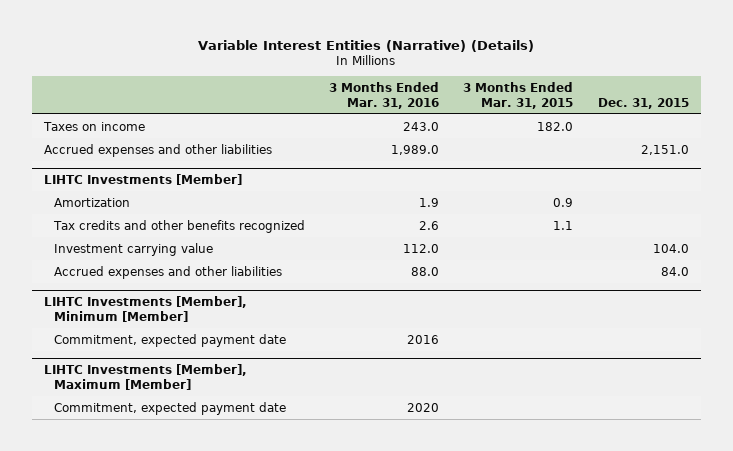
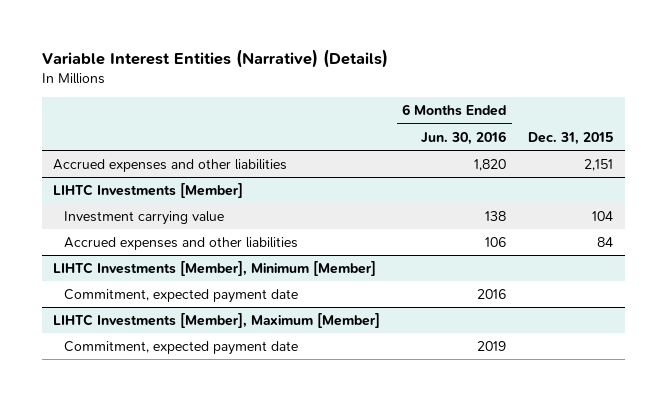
- | 3 Months Ended Mar. 31, 2016 | 3 Months Ended Mar. 31, 2015 | Dec. 31, 2015
+ | 6 Months Ended Jun. 30, 2016 | Dec. 31, 2015
- Taxes on income | 243.0 | 182.0 |
- Accrued expenses and other liabilities | 1,989.0 | | 2,151.0
+ Accrued expenses and other liabilities | 1,820 | 2,151
@ LIHTC Investments [Member]
- Amortization | 1.9 | 0.9 |
- Tax credits and other benefits recognized | 2.6 | 1.1 |
- Investment carrying value | 112.0 | | 104.0
- Accrued expenses and other liabilities | 88.0 | | 84.0
+ Investment carrying value | 138 | 104
+ Accrued expenses and other liabilities | 106 | 84

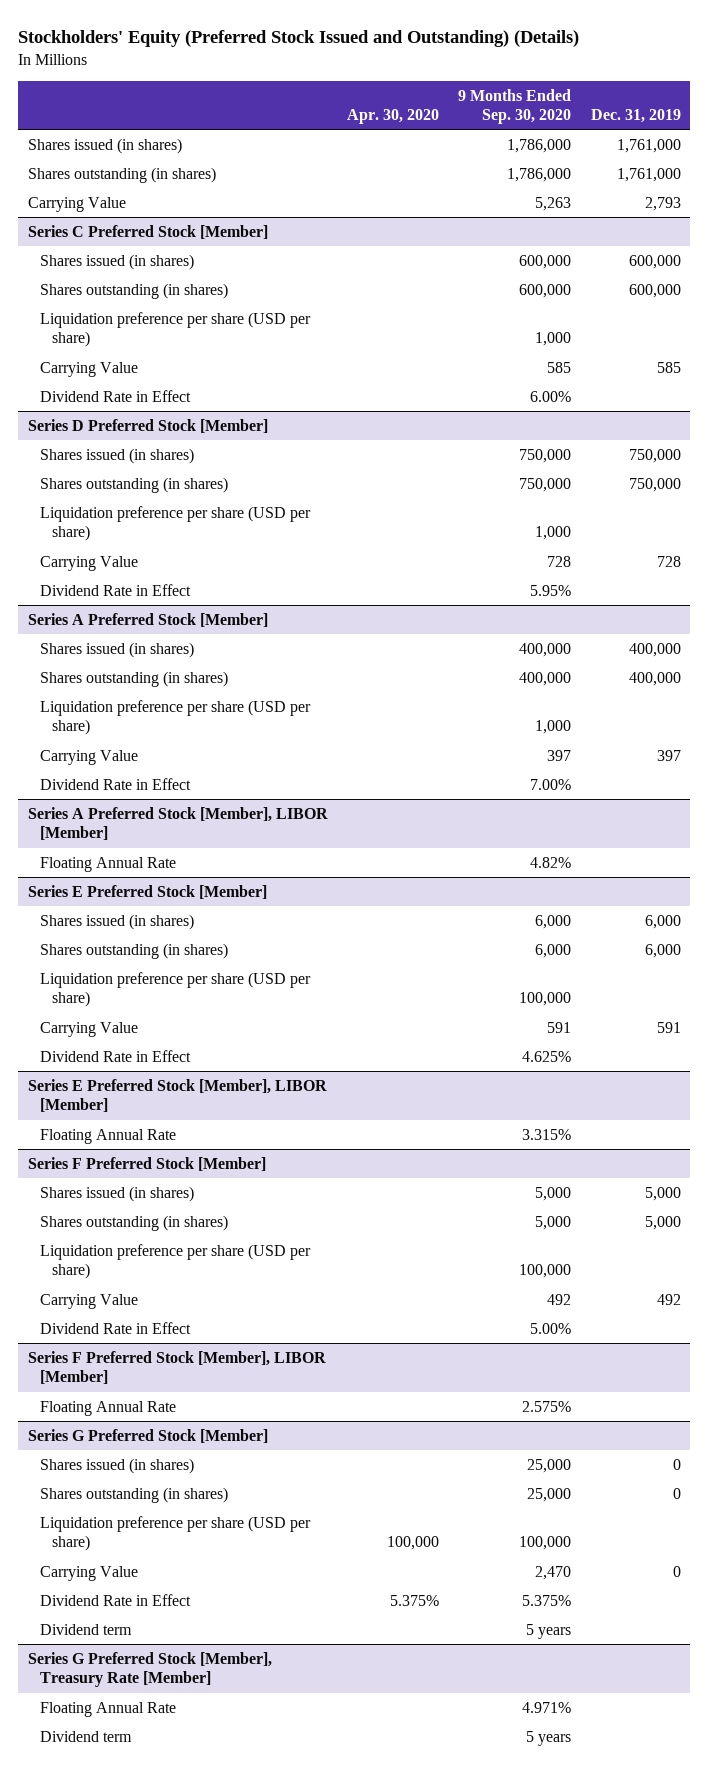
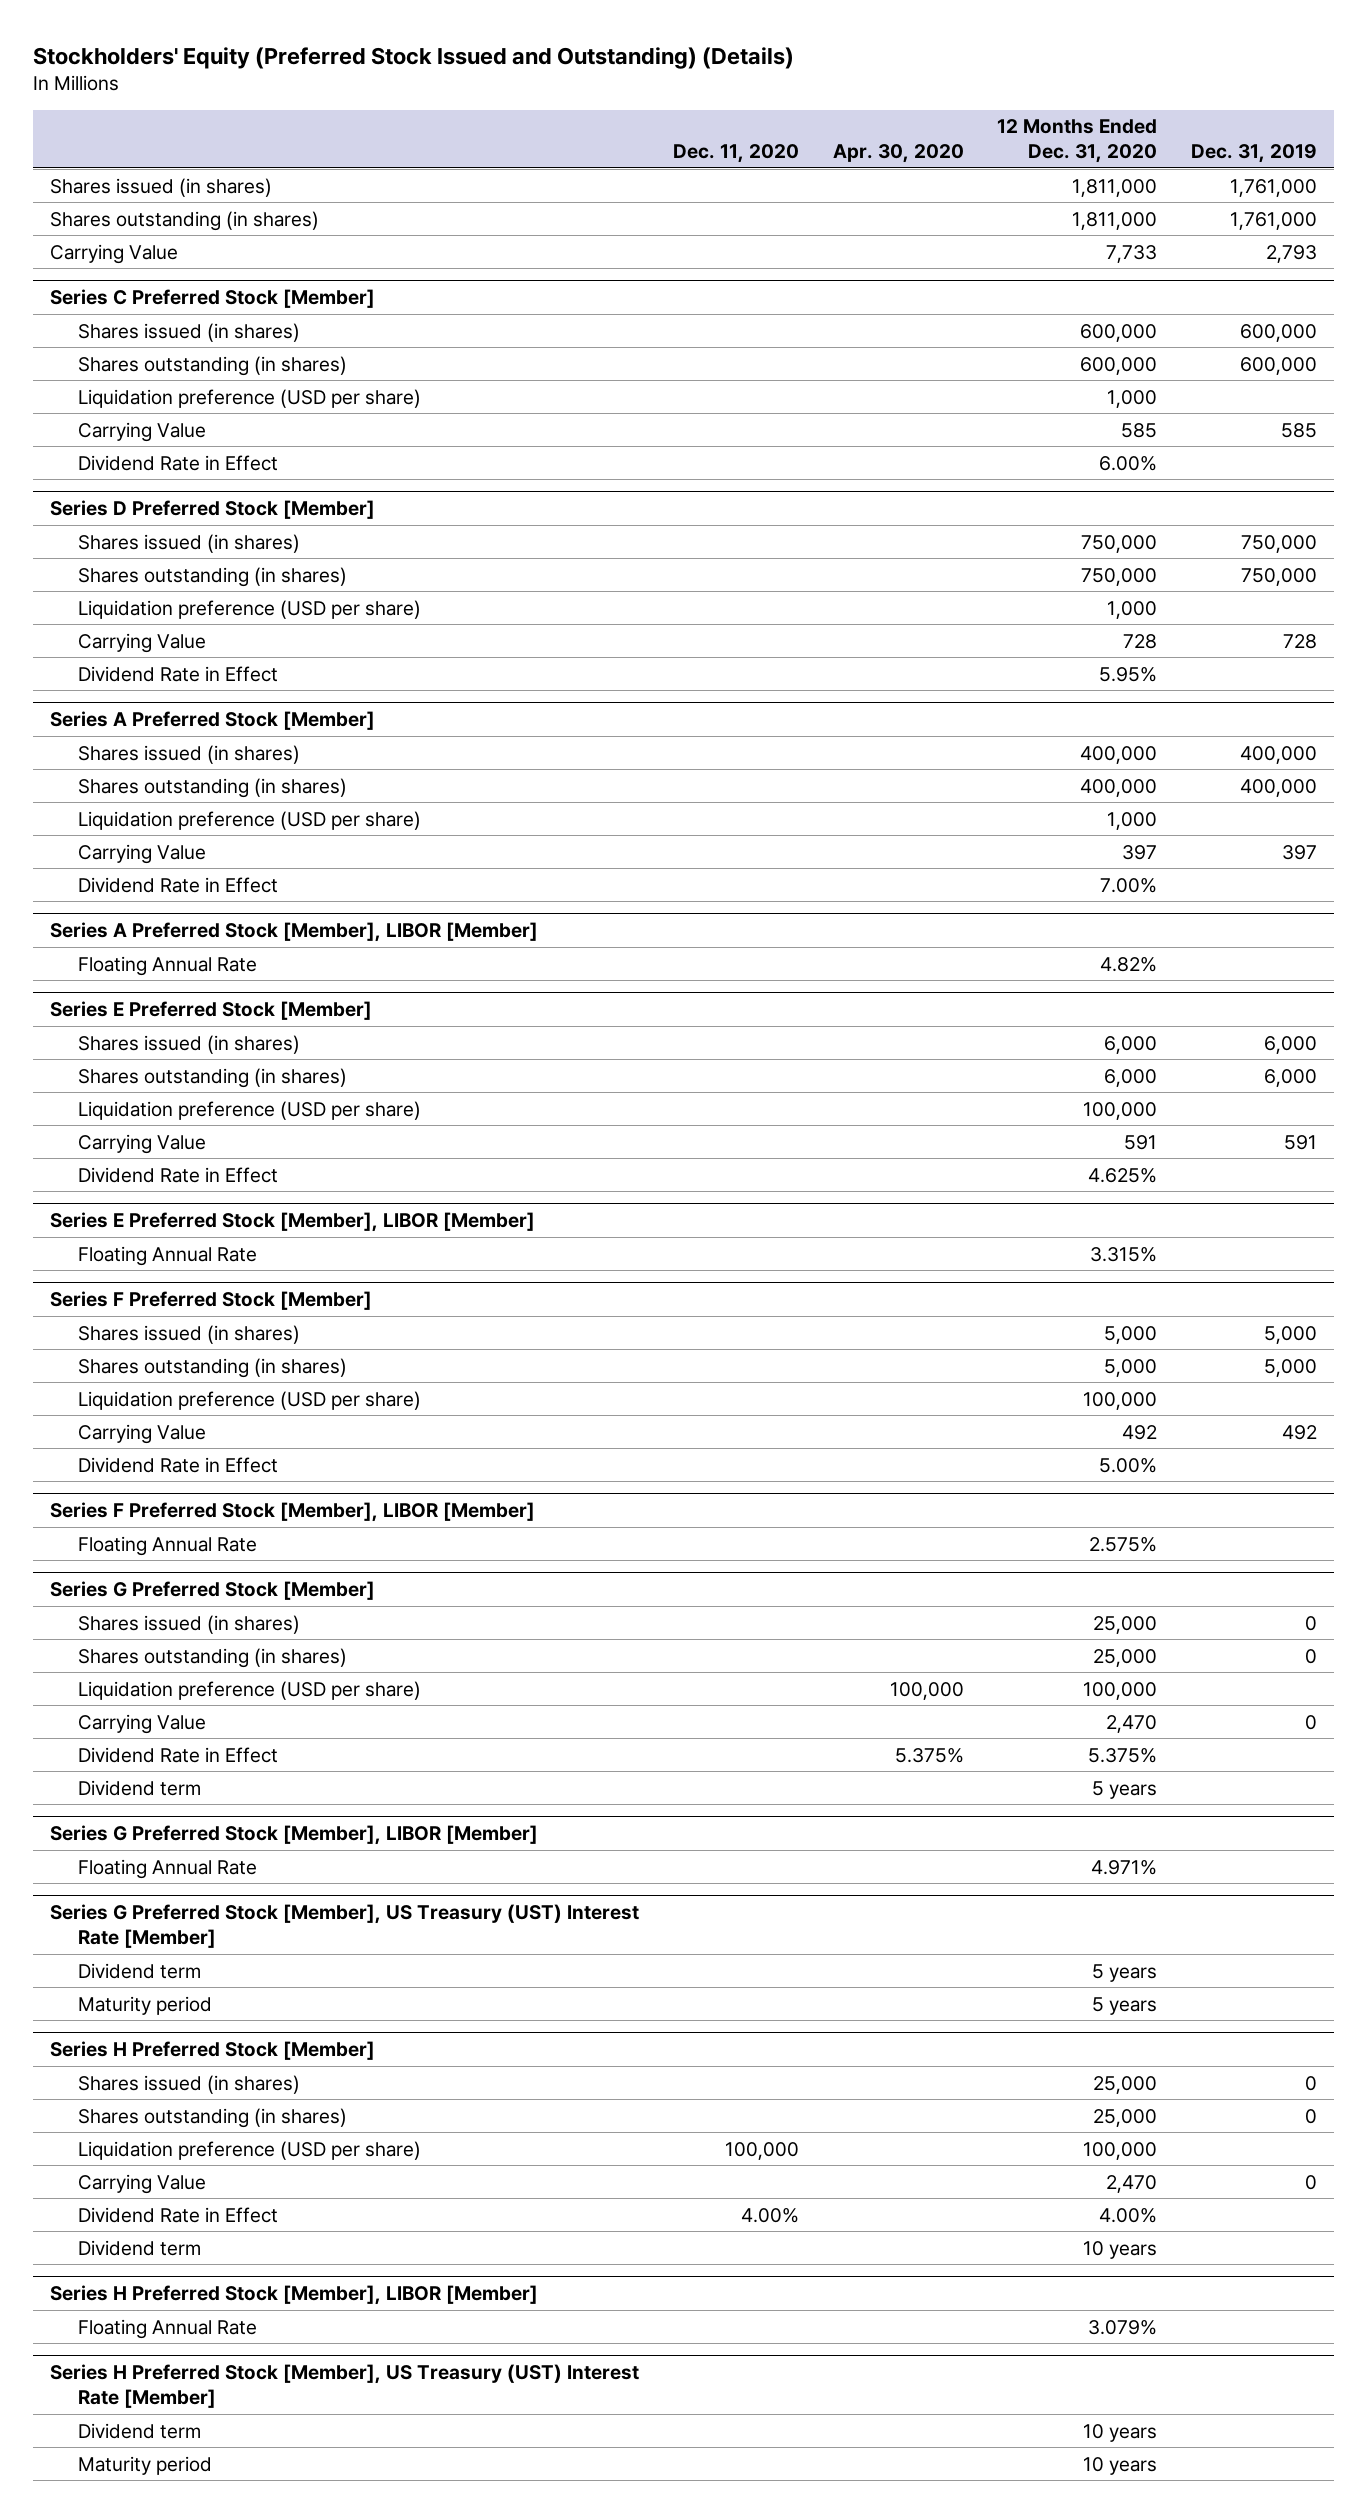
- | Apr. 30, 2020 | 9 Months Ended Sep. 30, 2020 | Dec. 31, 2019
+ | Dec. 11, 2020 | Apr. 30, 2020 | 12 Months Ended Dec. 31, 2020 | Dec. 31, 2019
@ Series C Preferred Stock [Member]
- Liquidation preference per share (USD per share) | | 1,000 |
+ Liquidation preference (USD per share) | | | 1,000 |
@ Series D Preferred Stock [Member]
- Liquidation preference per share (USD per share) | | 1,000 |
+ Liquidation preference (USD per share) | | | 1,000 |
@ Series A Preferred Stock [Member]
- Liquidation preference per share (USD per share) | | 1,000 |
+ Liquidation preference (USD per share) | | | 1,000 |
@ Series E Preferred Stock [Member]
- Liquidation preference per share (USD per share) | | 100,000 |
+ Liquidation preference (USD per share) | | | 100,000 |
@ Series F Preferred Stock [Member]
- Liquidation preference per share (USD per share) | | 100,000 |
+ Liquidation preference (USD per share) | | | 100,000 |
@ Series G Preferred Stock [Member]
- Liquidation preference per share (USD per share) | 100,000 | 100,000 |
+ Liquidation preference (USD per share) | | 100,000 | 100,000 |
- Series G Preferred Stock [Member], Treasury Rate [Member]
- Floating Annual Rate | | 4.971% |
+ Series G Preferred Stock [Member], LIBOR [Member]
+ Floating Annual Rate | | | 4.971% |
+ Series G Preferred Stock [Member], US Treasury (UST) Interest Rate [Member]
+ Maturity period | | | 5 years |
+ Series H Preferred Stock [Member]
+ Shares issued (in shares) | | | 25,000 | 0
+ Shares outstanding (in shares) | | | 25,000 | 0
+ Liquidation preference (USD per share) | 100,000 | | 100,000 |
+ Carrying Value | | | 2,470 | 0
+ Dividend Rate in Effect | 4.00% | | 4.00% |
+ Dividend term | | | 10 years |
+ Series H Preferred Stock [Member], LIBOR [Member]
+ Floating Annual Rate | | | 3.079% |
+ Series H Preferred Stock [Member], US Treasury (UST) Interest Rate [Member]
+ Dividend term | | | 10 years |
+ Maturity period | | | 10 years |

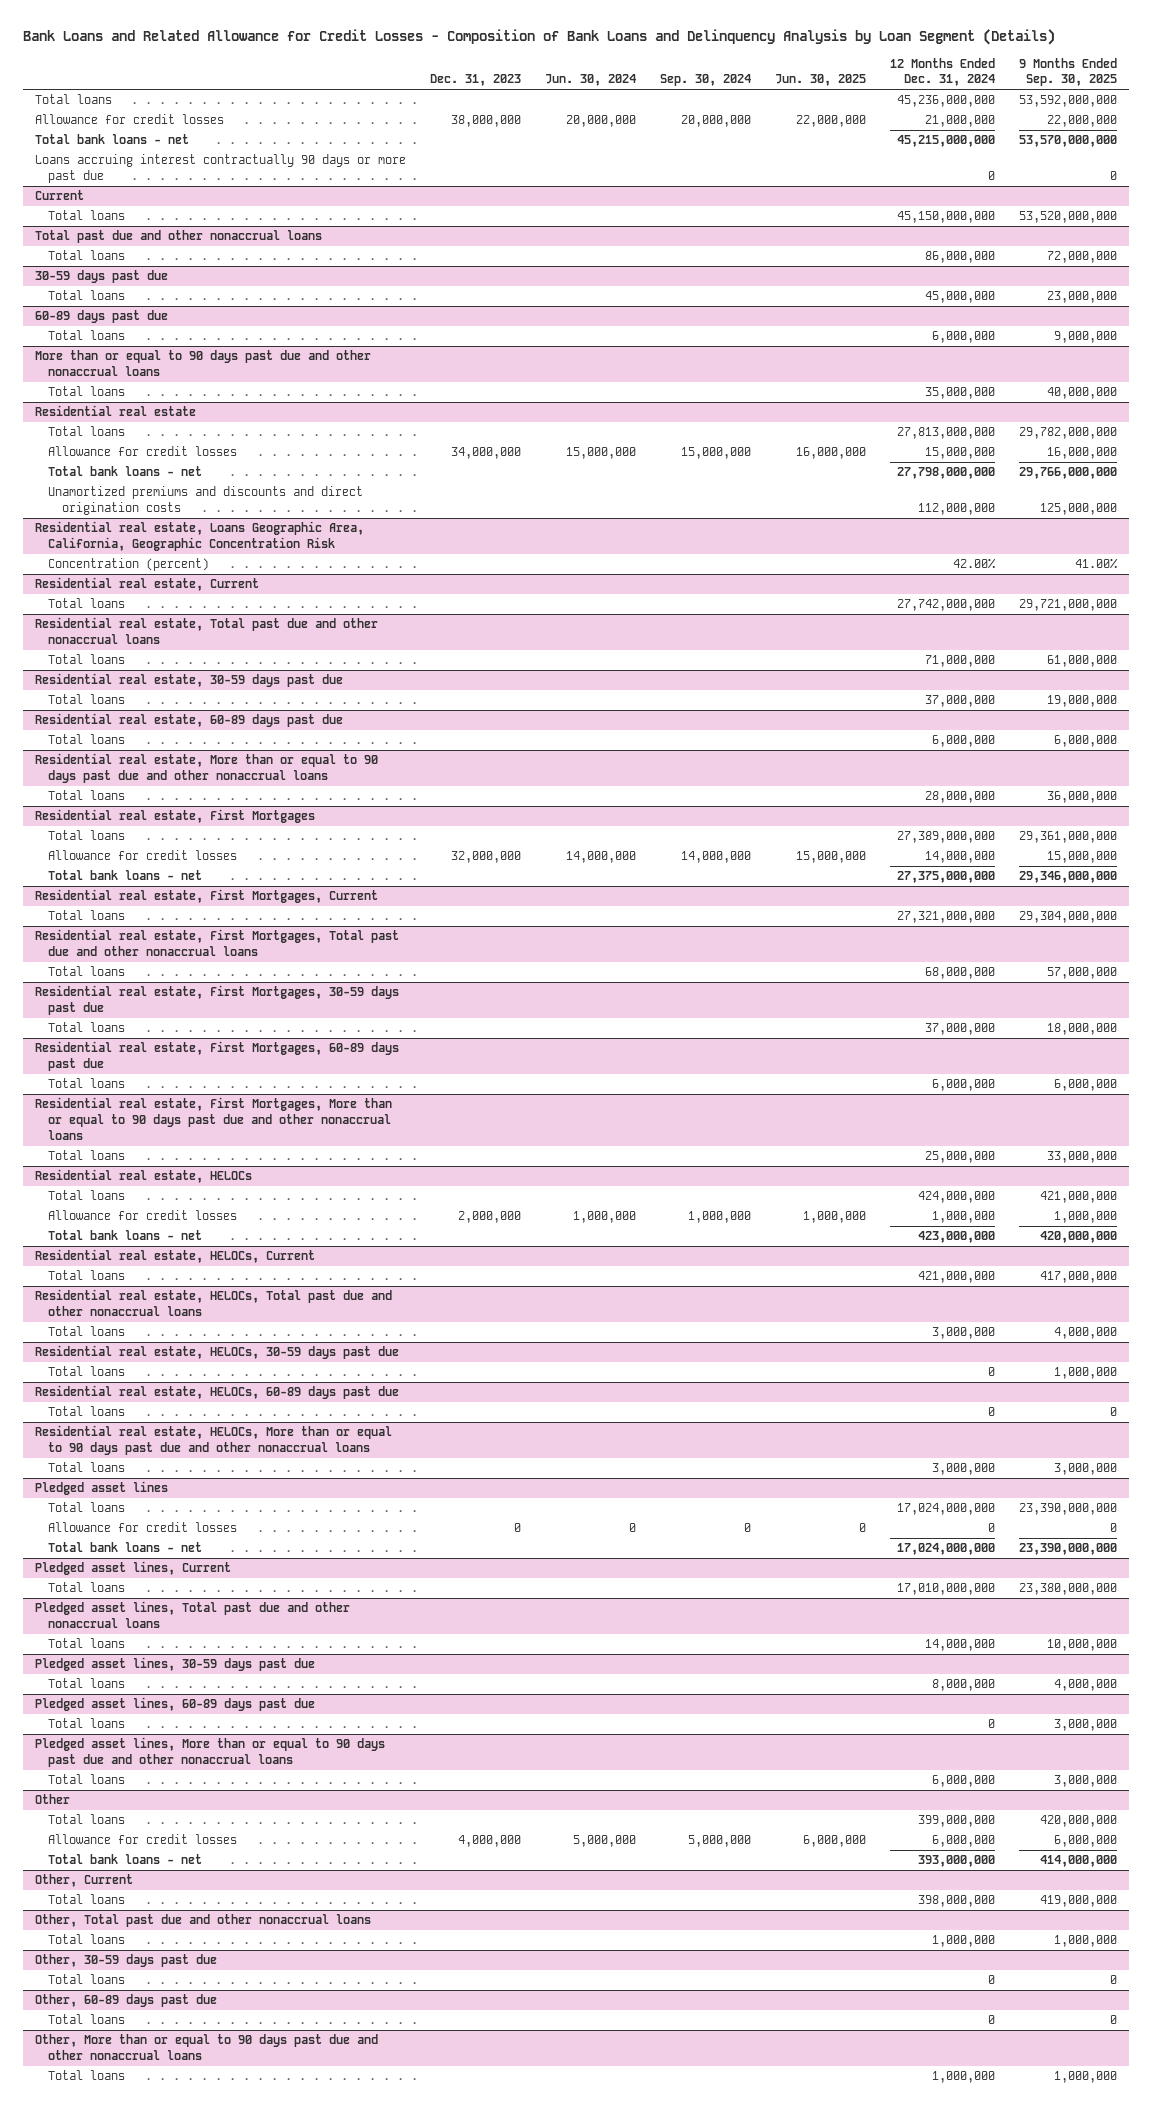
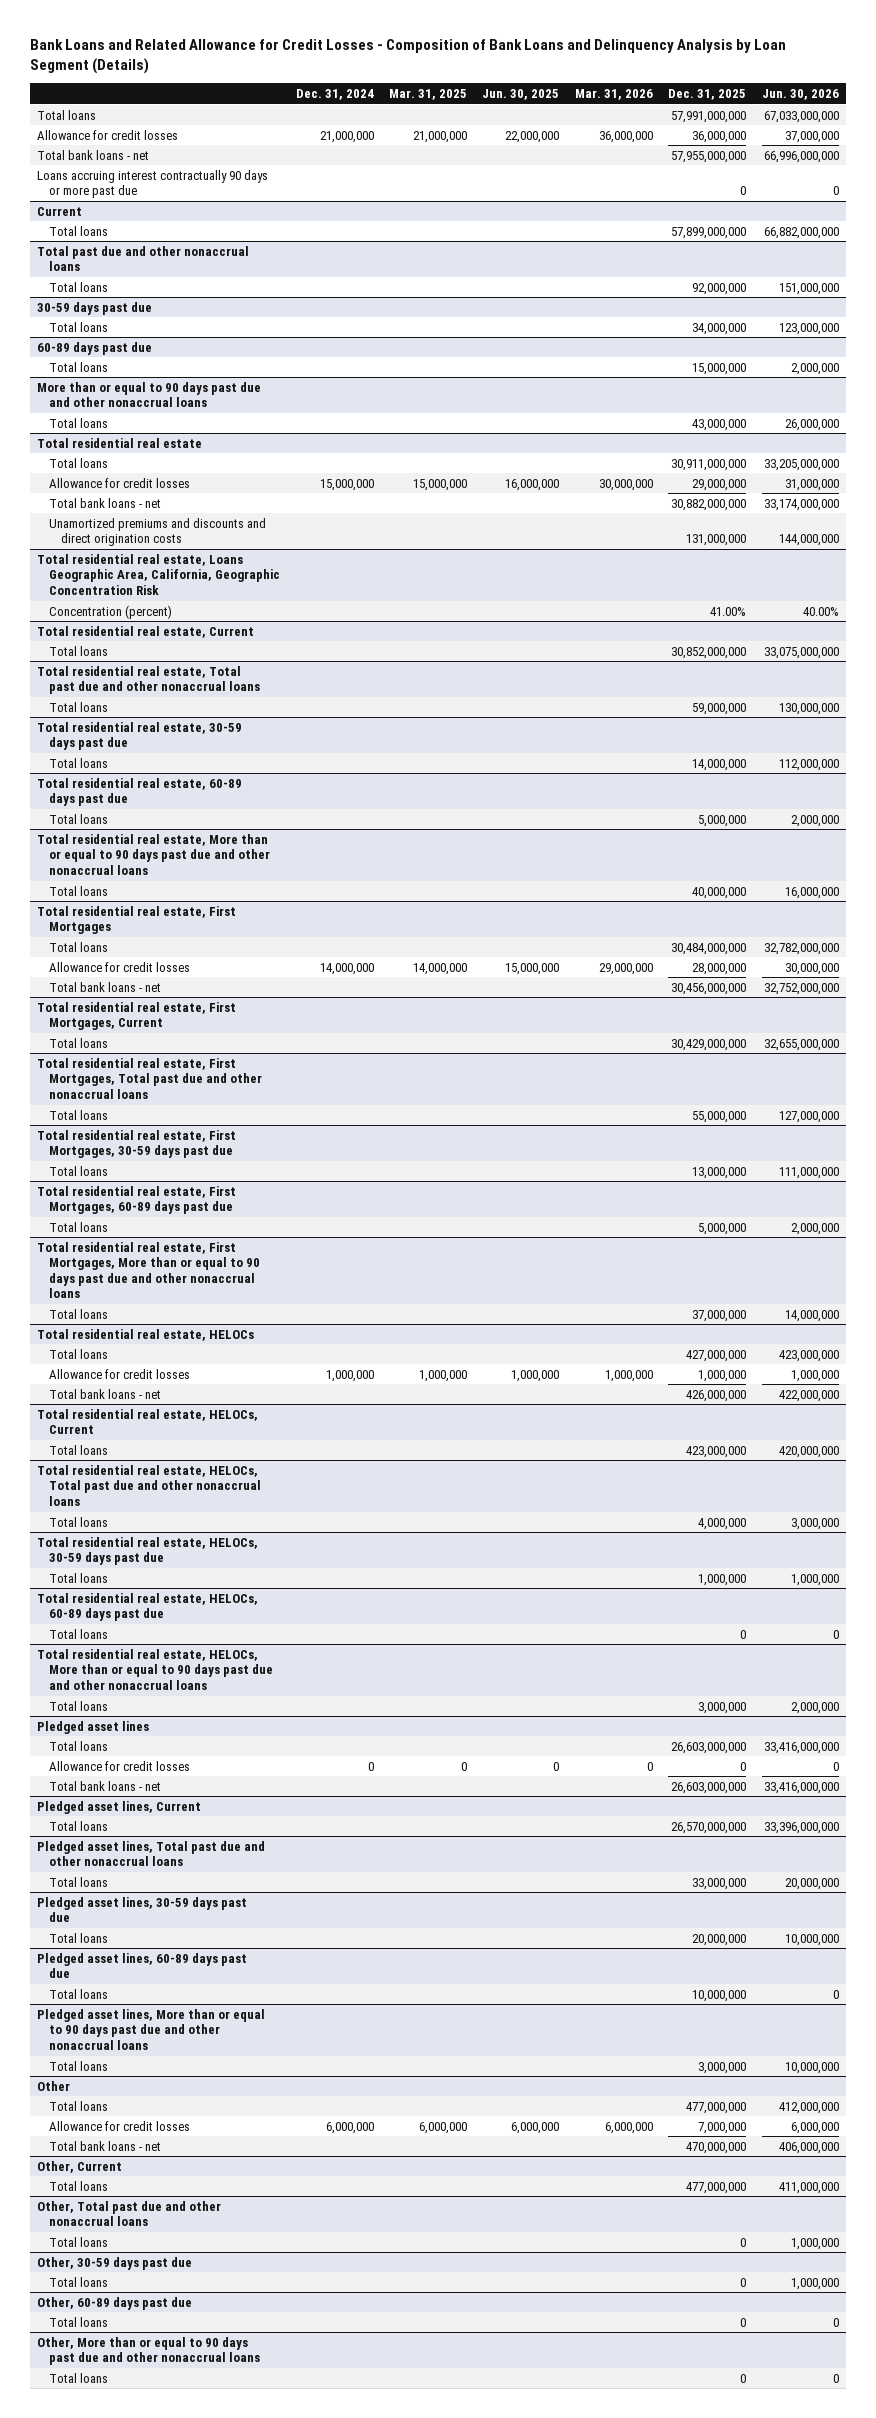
- | Dec. 31, 2023 | Jun. 30, 2024 | Sep. 30, 2024 | Jun. 30, 2025 | 12 Months Ended Dec. 31, 2024 | 9 Months Ended Sep. 30, 2025
+ | Dec. 31, 2024 | Mar. 31, 2025 | Jun. 30, 2025 | Mar. 31, 2026 | Dec. 31, 2025 | Jun. 30, 2026
- Residential real estate
+ Total residential real estate
- Residential real estate, Loans Geographic Area, California, Geographic Concentration Risk
+ Total residential real estate, Loans Geographic Area, California, Geographic Concentration Risk
- Residential real estate, Current
+ Total residential real estate, Current
- Residential real estate, Total past due and other nonaccrual loans
+ Total residential real estate, Total past due and other nonaccrual loans
- Residential real estate, 30-59 days past due
+ Total residential real estate, 30-59 days past due
- Residential real estate, 60-89 days past due
+ Total residential real estate, 60-89 days past due
- Residential real estate, More than or equal to 90 days past due and other nonaccrual loans
+ Total residential real estate, More than or equal to 90 days past due and other nonaccrual loans
- Residential real estate, First Mortgages
+ Total residential real estate, First Mortgages
- Residential real estate, First Mortgages, Current
+ Total residential real estate, First Mortgages, Current
- Residential real estate, First Mortgages, Total past due and other nonaccrual loans
+ Total residential real estate, First Mortgages, Total past due and other nonaccrual loans
- Residential real estate, First Mortgages, 30-59 days past due
+ Total residential real estate, First Mortgages, 30-59 days past due
- Residential real estate, First Mortgages, 60-89 days past due
+ Total residential real estate, First Mortgages, 60-89 days past due
- Residential real estate, First Mortgages, More than or equal to 90 days past due and other nonaccrual loans
+ Total residential real estate, First Mortgages, More than or equal to 90 days past due and other nonaccrual loans
- Residential real estate, HELOCs
+ Total residential real estate, HELOCs
- Residential real estate, HELOCs, Current
+ Total residential real estate, HELOCs, Current
- Residential real estate, HELOCs, Total past due and other nonaccrual loans
+ Total residential real estate, HELOCs, Total past due and other nonaccrual loans
- Residential real estate, HELOCs, 30-59 days past due
+ Total residential real estate, HELOCs, 30-59 days past due
- Residential real estate, HELOCs, 60-89 days past due
+ Total residential real estate, HELOCs, 60-89 days past due
- Residential real estate, HELOCs, More than or equal to 90 days past due and other nonaccrual loans
+ Total residential real estate, HELOCs, More than or equal to 90 days past due and other nonaccrual loans

